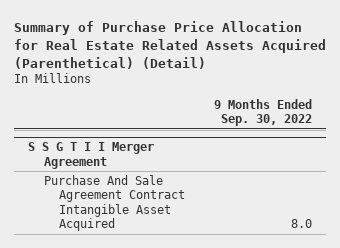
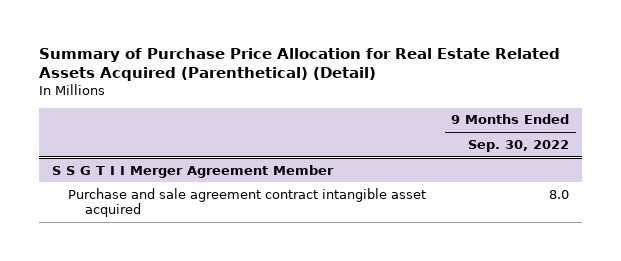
- S S G T I I Merger Agreement
- Purchase And Sale Agreement Contract Intangible Asset Acquired | 8.0
+ S S G T I I Merger Agreement Member
+ Purchase and sale agreement contract intangible asset acquired | 8.0

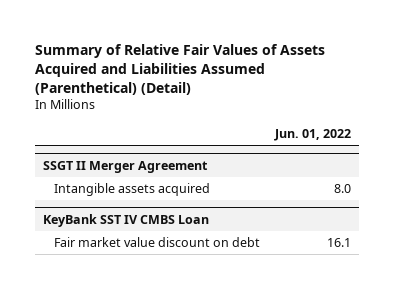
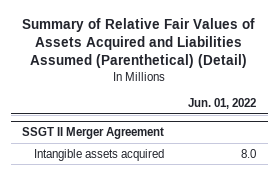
- KeyBank SST IV CMBS Loan
- Fair market value discount on debt | 16.1

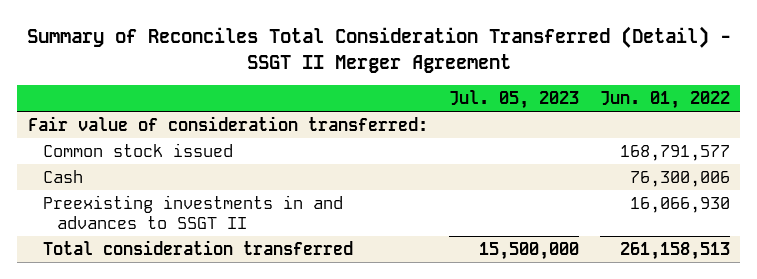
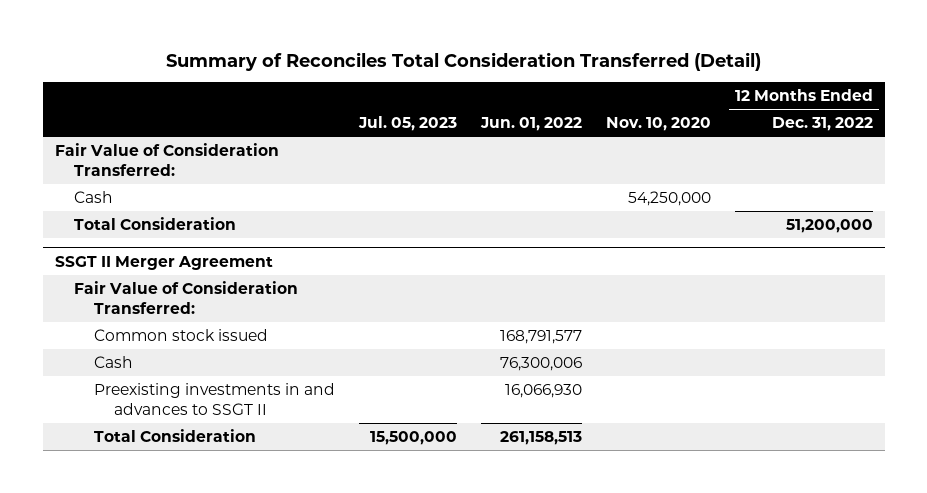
- Summary of Reconciles Total Consideration Transferred (Detail) - SSGT II Merger Agreement
+ Summary of Reconciles Total Consideration Transferred (Detail)
- | Jul. 05, 2023 | Jun. 01, 2022
+ | Jul. 05, 2023 | Jun. 01, 2022 | Nov. 10, 2020 | 12 Months Ended Dec. 31, 2022
- Fair value of consideration transferred:
+ Fair Value of Consideration Transferred:
+ Cash | | | 54,250,000 |
+ Total Consideration | | | | 51,200,000
+ SSGT II Merger Agreement
+ Fair Value of Consideration Transferred:
- Total consideration transferred | 15,500,000 | 261,158,513
+ Total Consideration | 15,500,000 | 261,158,513 | |

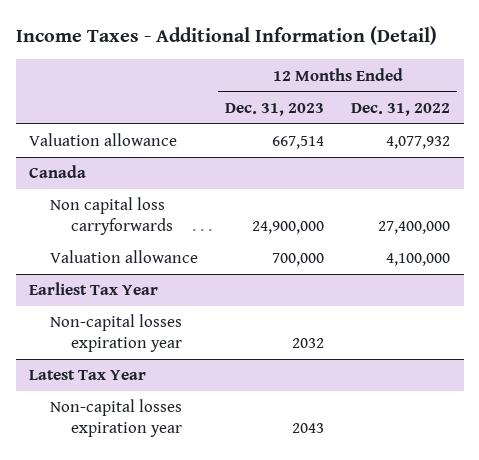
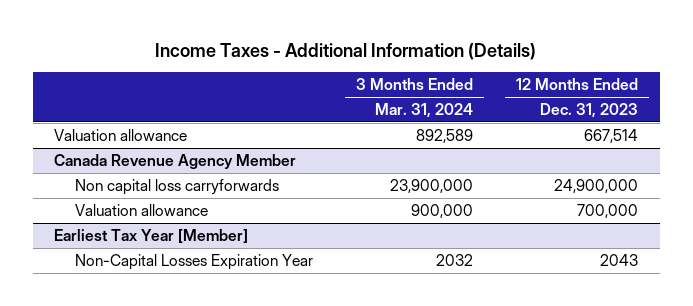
- Income Taxes - Additional Information (Detail)
+ Income Taxes - Additional Information (Details)
- | 12 Months Ended Dec. 31, 2023 | 12 Months Ended Dec. 31, 2022
+ | 3 Months Ended Mar. 31, 2024 | 12 Months Ended Dec. 31, 2023
- Canada
+ Canada Revenue Agency Member
- Earliest Tax Year
- Non-capital losses expiration year | 2032 |
- Latest Tax Year
- Non-capital losses expiration year | 2043 |
+ Earliest Tax Year [Member]
+ Non-Capital Losses Expiration Year | 2032 | 2043

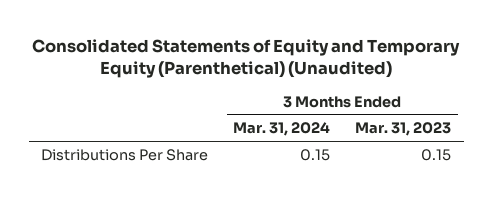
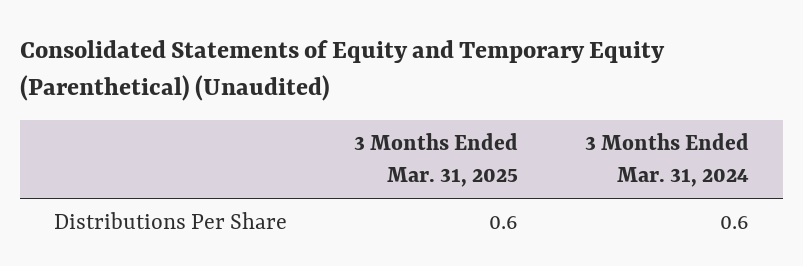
- | 3 Months Ended Mar. 31, 2024 | 3 Months Ended Mar. 31, 2023
+ | 3 Months Ended Mar. 31, 2025 | 3 Months Ended Mar. 31, 2024
- Distributions Per Share | 0.15 | 0.15
+ Distributions Per Share | 0.6 | 0.6

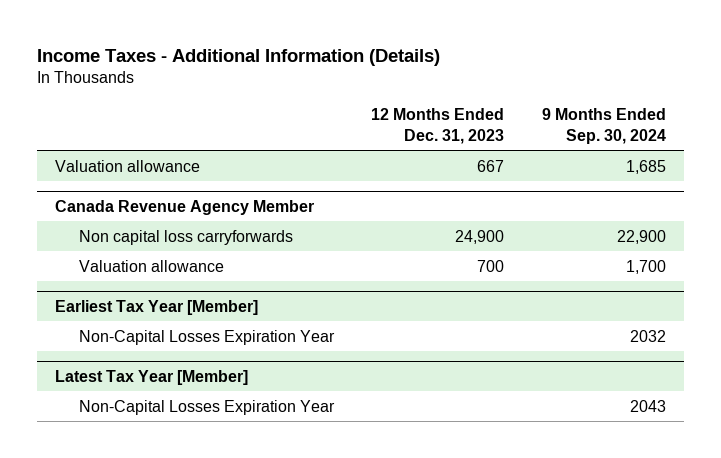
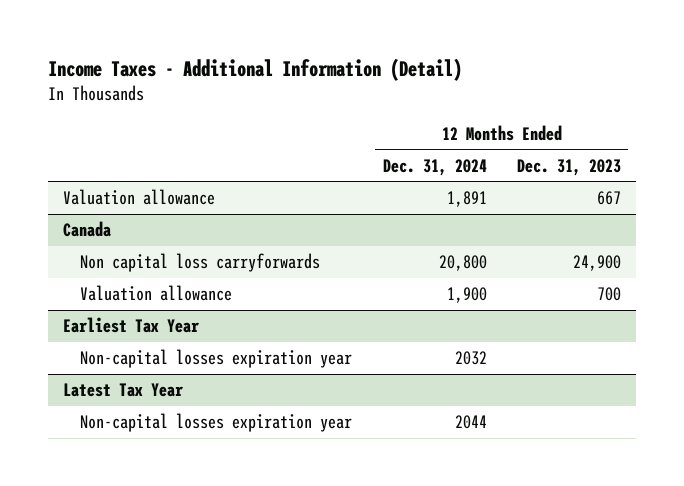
- Income Taxes - Additional Information (Details)
+ Income Taxes - Additional Information (Detail)
- | 12 Months Ended Dec. 31, 2023 | 9 Months Ended Sep. 30, 2024
+ | 12 Months Ended Dec. 31, 2024 | 12 Months Ended Dec. 31, 2023
- Canada Revenue Agency Member
+ Canada
- Earliest Tax Year [Member]
- Non-Capital Losses Expiration Year | | 2032
- Latest Tax Year [Member]
- Non-Capital Losses Expiration Year | | 2043
+ Earliest Tax Year
+ Non-capital losses expiration year | 2032 |
+ Latest Tax Year
+ Non-capital losses expiration year | 2044 |

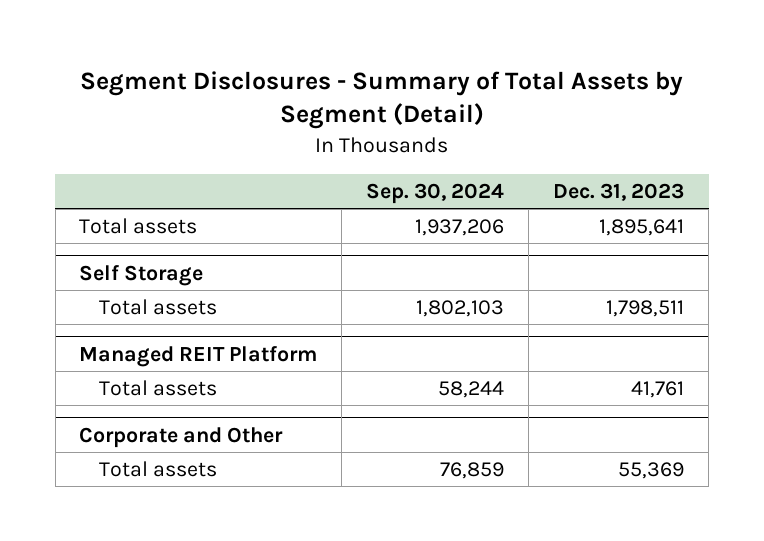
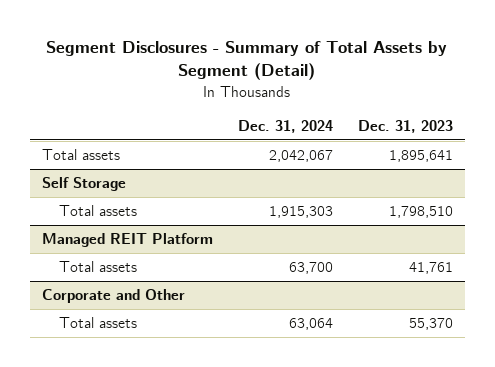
- | Sep. 30, 2024 | Dec. 31, 2023
+ | Dec. 31, 2024 | Dec. 31, 2023
@ Self Storage
- Total assets | 1,802,103 | 1,798,511
+ Total assets | 1,915,303 | 1,798,510
@ Corporate and Other
- Total assets | 76,859 | 55,369
+ Total assets | 63,064 | 55,370

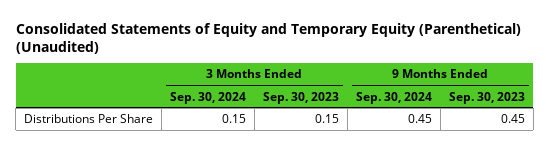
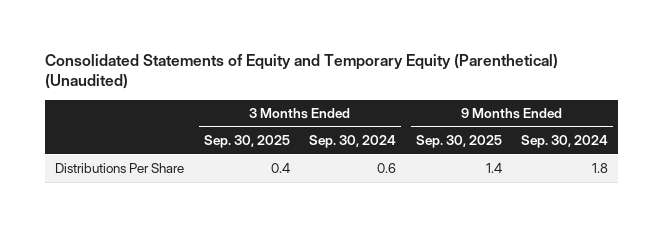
- | 3 Months Ended Sep. 30, 2024 | 3 Months Ended Sep. 30, 2023 | 9 Months Ended Sep. 30, 2024 | 9 Months Ended Sep. 30, 2023
+ | 3 Months Ended Sep. 30, 2025 | 3 Months Ended Sep. 30, 2024 | 9 Months Ended Sep. 30, 2025 | 9 Months Ended Sep. 30, 2024
- Distributions Per Share | 0.15 | 0.15 | 0.45 | 0.45
+ Distributions Per Share | 0.4 | 0.6 | 1.4 | 1.8

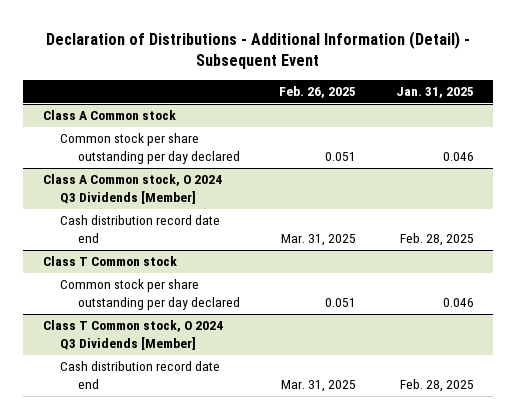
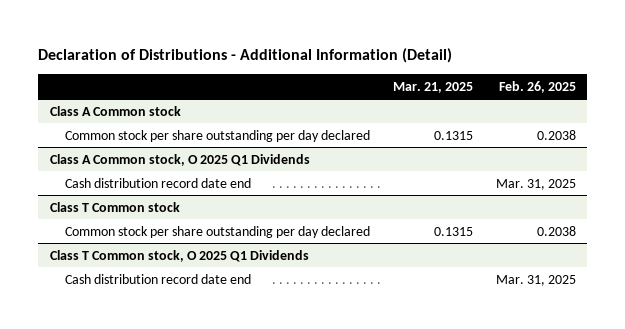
- Declaration of Distributions - Additional Information (Detail) - Subsequent Event
+ Declaration of Distributions - Additional Information (Detail)
- | Feb. 26, 2025 | Jan. 31, 2025
+ | Mar. 21, 2025 | Feb. 26, 2025
@ Class A Common stock
- Common stock per share outstanding per day declared | 0.051 | 0.046
- Class A Common stock, O 2024 Q3 Dividends [Member]
@ Class A Common stock
+ Common stock per share outstanding per day declared | 0.1315 | 0.2038
+ Class A Common stock, O 2025 Q1 Dividends
@ Class T Common stock
- Common stock per share outstanding per day declared | 0.051 | 0.046
- Class T Common stock, O 2024 Q3 Dividends [Member]
@ Class T Common stock
+ Common stock per share outstanding per day declared | 0.1315 | 0.2038
+ Class T Common stock, O 2025 Q1 Dividends

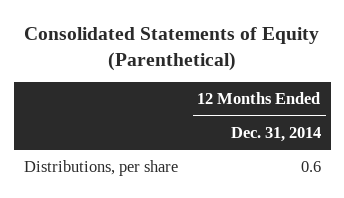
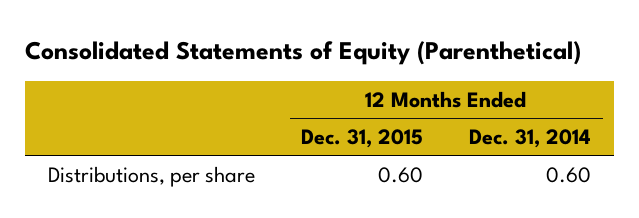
- | 12 Months Ended Dec. 31, 2014
+ | 12 Months Ended Dec. 31, 2015 | 12 Months Ended Dec. 31, 2014
- Distributions, per share | 0.6
+ Distributions, per share | 0.60 | 0.60

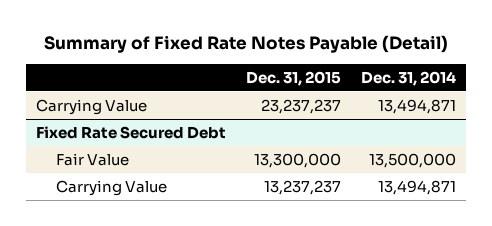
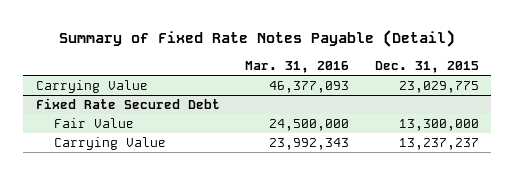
- | Dec. 31, 2015 | Dec. 31, 2014
+ | Mar. 31, 2016 | Dec. 31, 2015
- Carrying Value | 23,237,237 | 13,494,871
+ Carrying Value | 46,377,093 | 23,029,775

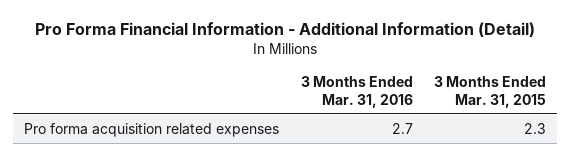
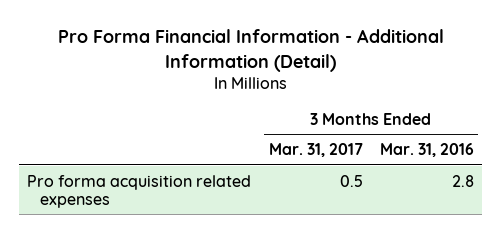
- | 3 Months Ended Mar. 31, 2016 | 3 Months Ended Mar. 31, 2015
+ | 3 Months Ended Mar. 31, 2017 | 3 Months Ended Mar. 31, 2016
- Pro forma acquisition related expenses | 2.7 | 2.3
+ Pro forma acquisition related expenses | 0.5 | 2.8

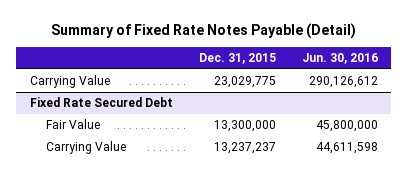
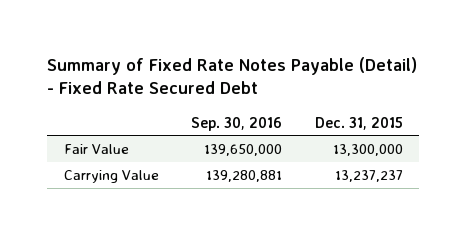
- Summary of Fixed Rate Notes Payable (Detail)
+ Summary of Fixed Rate Notes Payable (Detail) - Fixed Rate Secured Debt
- | Dec. 31, 2015 | Jun. 30, 2016
+ | Sep. 30, 2016 | Dec. 31, 2015
- Carrying Value | 23,029,775 | 290,126,612
- Fixed Rate Secured Debt

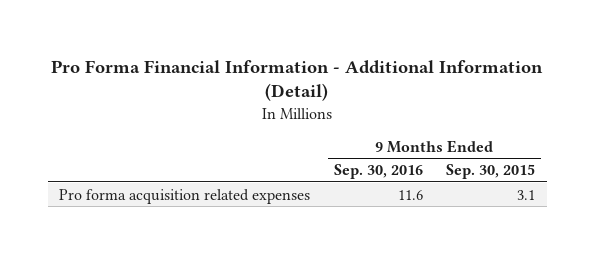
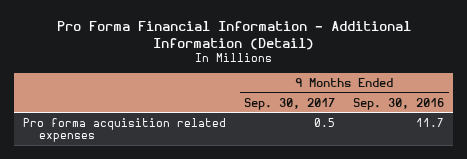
- | 9 Months Ended Sep. 30, 2016 | 9 Months Ended Sep. 30, 2015
+ | 9 Months Ended Sep. 30, 2017 | 9 Months Ended Sep. 30, 2016
- Pro forma acquisition related expenses | 11.6 | 3.1
+ Pro forma acquisition related expenses | 0.5 | 11.7

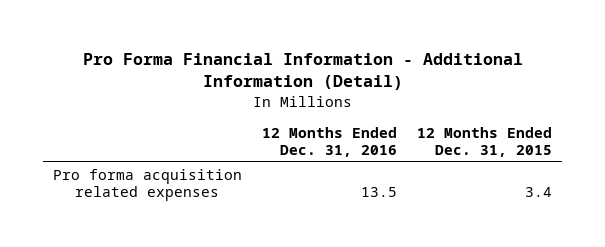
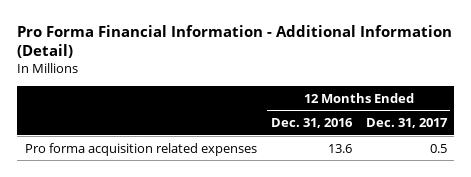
- | 12 Months Ended Dec. 31, 2016 | 12 Months Ended Dec. 31, 2015
+ | 12 Months Ended Dec. 31, 2016 | 12 Months Ended Dec. 31, 2017
- Pro forma acquisition related expenses | 13.5 | 3.4
+ Pro forma acquisition related expenses | 13.6 | 0.5

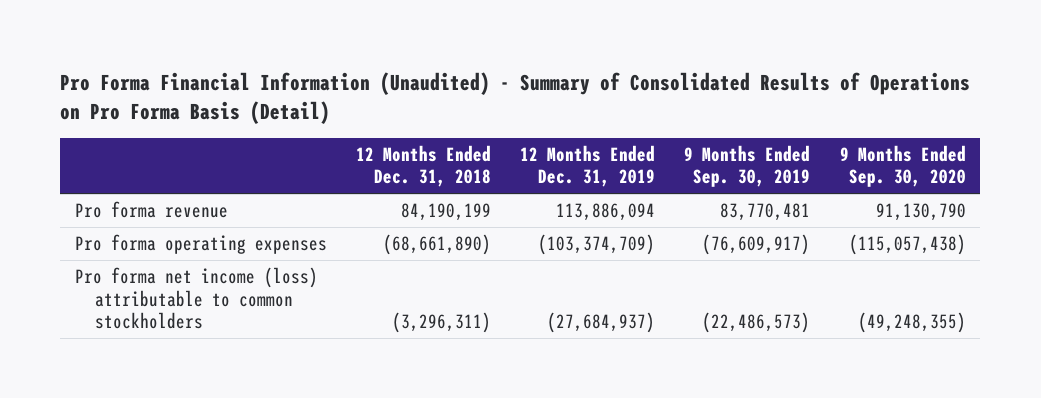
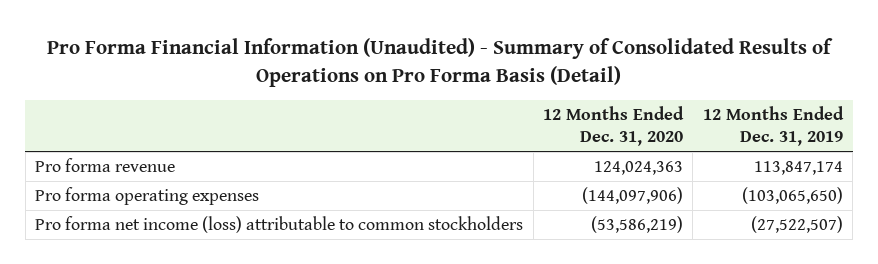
- | 12 Months Ended Dec. 31, 2018 | 12 Months Ended Dec. 31, 2019 | 9 Months Ended Sep. 30, 2019 | 9 Months Ended Sep. 30, 2020
+ | 12 Months Ended Dec. 31, 2020 | 12 Months Ended Dec. 31, 2019
- Pro forma revenue | 84,190,199 | 113,886,094 | 83,770,481 | 91,130,790
- Pro forma operating expenses | (68,661,890) | (103,374,709) | (76,609,917) | (115,057,438)
- Pro forma net income (loss) attributable to common stockholders | (3,296,311) | (27,684,937) | (22,486,573) | (49,248,355)
+ Pro forma revenue | 124,024,363 | 113,847,174
+ Pro forma operating expenses | (144,097,906) | (103,065,650)
+ Pro forma net income (loss) attributable to common stockholders | (53,586,219) | (27,522,507)

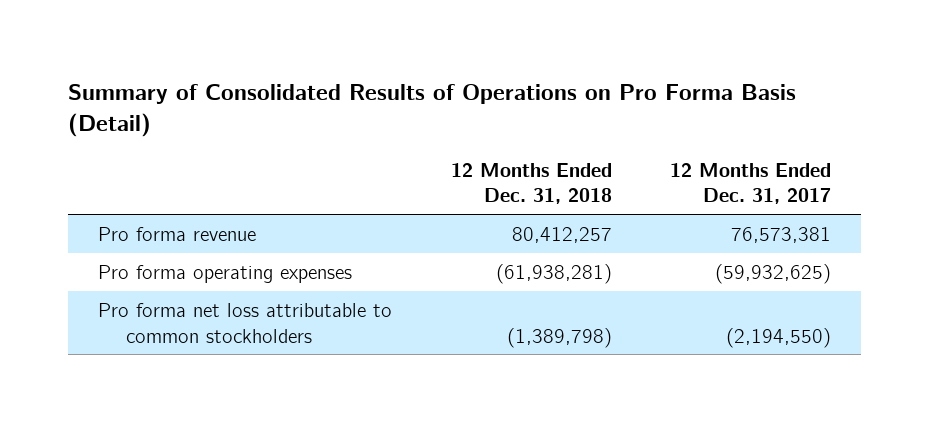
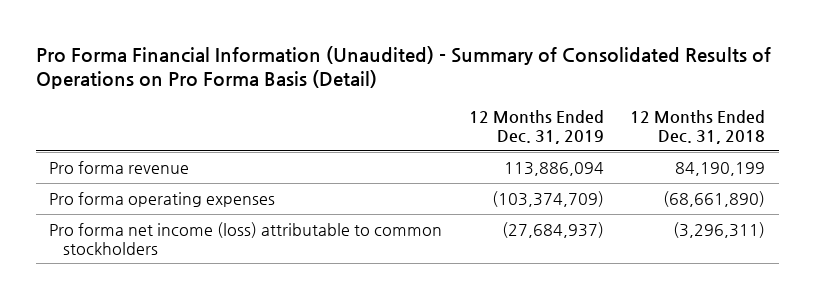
- Summary of Consolidated Results of Operations on Pro Forma Basis (Detail)
+ Pro Forma Financial Information (Unaudited) - Summary of Consolidated Results of Operations on Pro Forma Basis (Detail)
- | 12 Months Ended Dec. 31, 2018 | 12 Months Ended Dec. 31, 2017
+ | 12 Months Ended Dec. 31, 2019 | 12 Months Ended Dec. 31, 2018
- Pro forma revenue | 80,412,257 | 76,573,381
- Pro forma operating expenses | (61,938,281) | (59,932,625)
- Pro forma net loss attributable to common stockholders | (1,389,798) | (2,194,550)
+ Pro forma revenue | 113,886,094 | 84,190,199
+ Pro forma operating expenses | (103,374,709) | (68,661,890)
+ Pro forma net income (loss) attributable to common stockholders | (27,684,937) | (3,296,311)

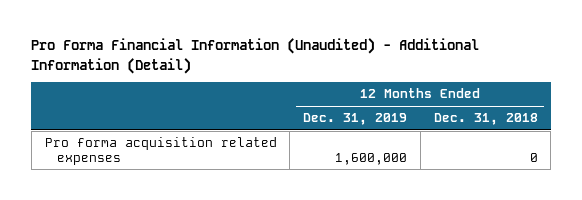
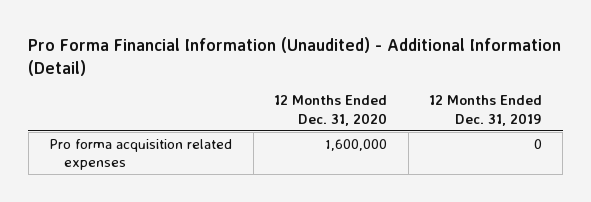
- | 12 Months Ended Dec. 31, 2019 | 12 Months Ended Dec. 31, 2018
+ | 12 Months Ended Dec. 31, 2020 | 12 Months Ended Dec. 31, 2019
- Pro forma acquisition related expenses | 1,600,000 | 0
+ Pro forma acquisition related expenses | 1,600,000 | 0

